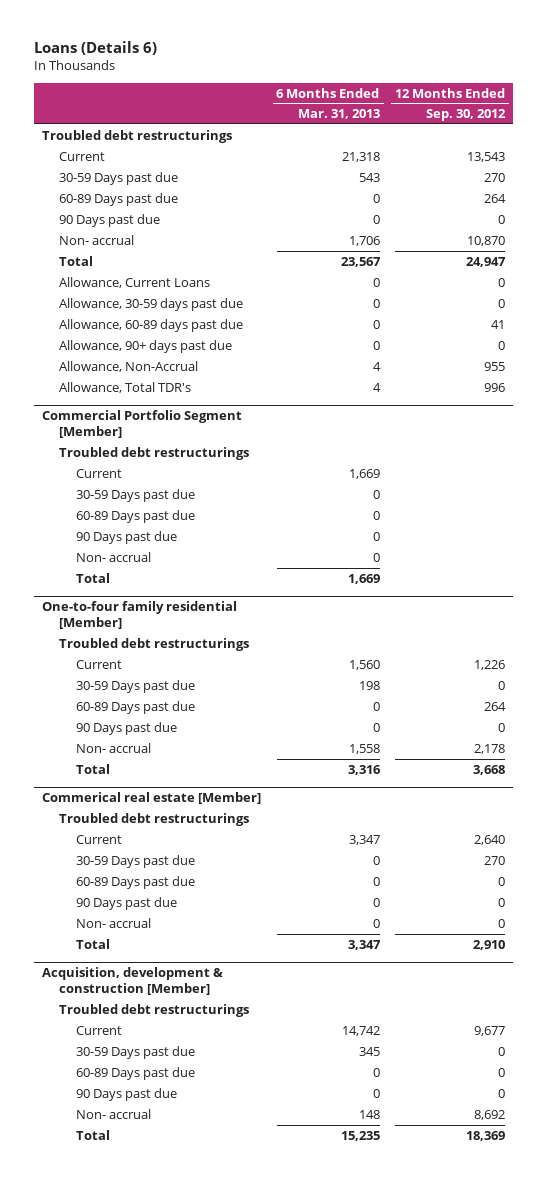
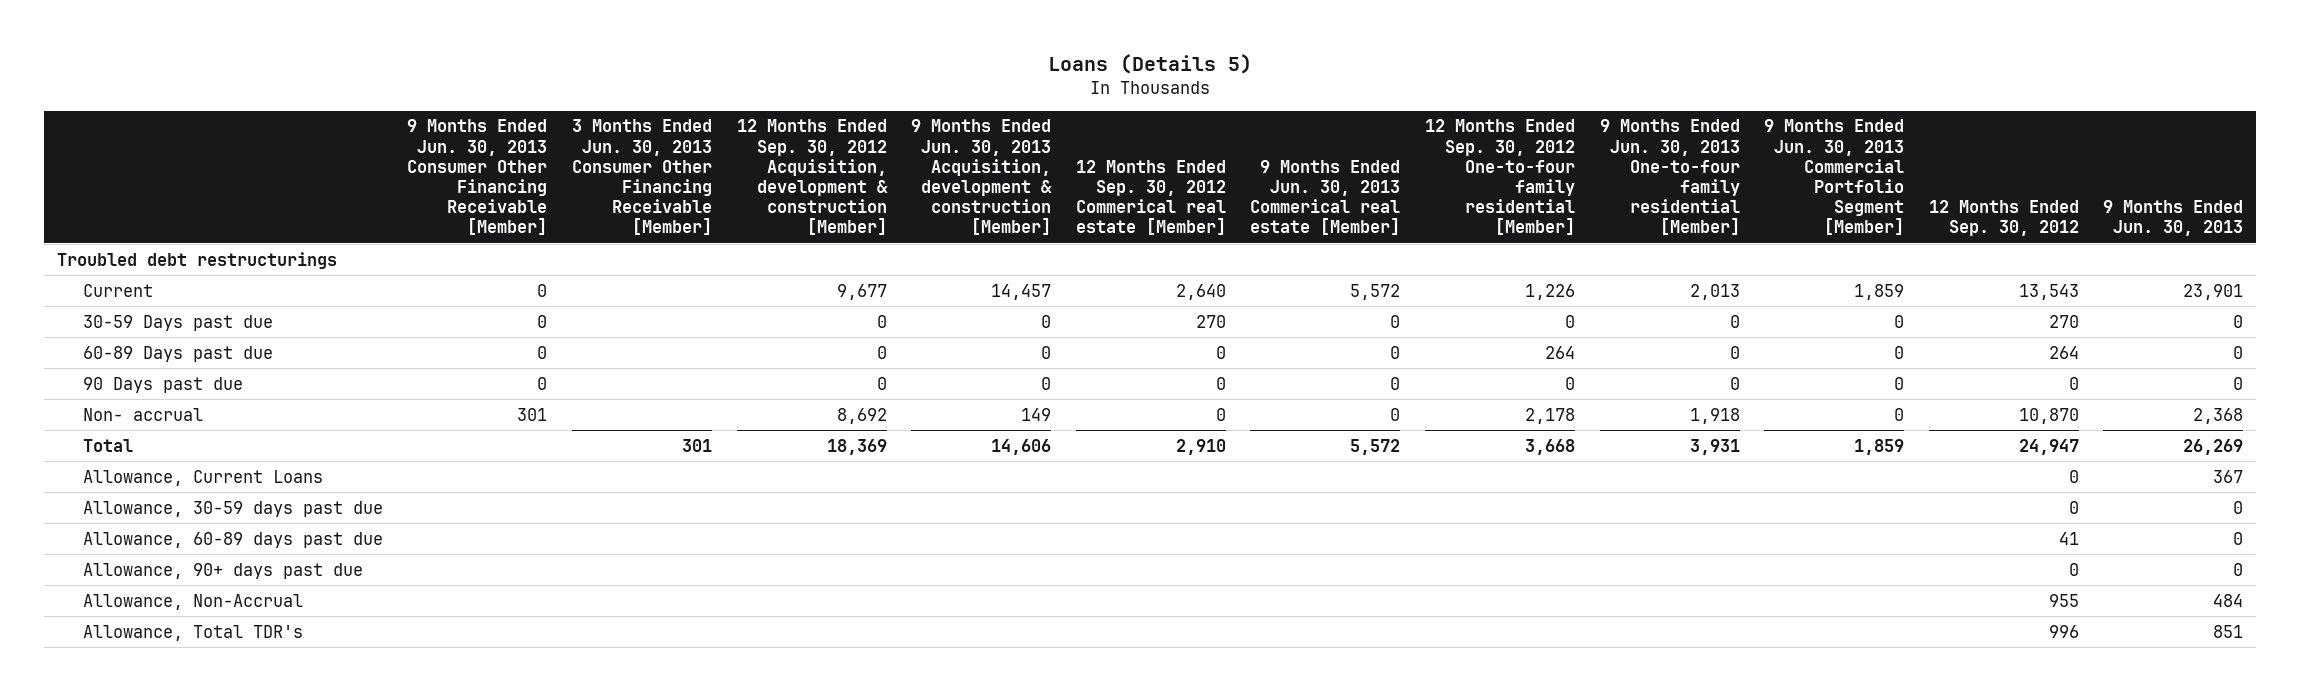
- Loans (Details 6)
+ Loans (Details 5)
- | 6 Months Ended Mar. 31, 2013 | 12 Months Ended Sep. 30, 2012
+ | 9 Months Ended Jun. 30, 2013 Consumer Other Financing Receivable [Member] | 3 Months Ended Jun. 30, 2013 Consumer Other Financing Receivable [Member] | 12 Months Ended Sep. 30, 2012 Acquisition, development & construction [Member] | 9 Months Ended Jun. 30, 2013 Acquisition, development & construction [Member] | 12 Months Ended Sep. 30, 2012 Commerical real estate [Member] | 9 Months Ended Jun. 30, 2013 Commerical real estate [Member] | 12 Months Ended Sep. 30, 2012 One-to-four family residential [Member] | 9 Months Ended Jun. 30, 2013 One-to-four family residential [Member] | 9 Months Ended Jun. 30, 2013 Commercial Portfolio Segment [Member] | 12 Months Ended Sep. 30, 2012 | 9 Months Ended Jun. 30, 2013
- Commercial Portfolio Segment [Member]
- Troubled debt restructurings
- Current | 1,669 |
- 30-59 Days past due | 0 |
- 60-89 Days past due | 0 |
- 90 Days past due | 0 |
- Non- accrual | 0 |
- Total | 1,669 |
- One-to-four family residential [Member]
- Troubled debt restructurings
- Current | 1,560 | 1,226
- 30-59 Days past due | 198 | 0
- 60-89 Days past due | 0 | 264
- 90 Days past due | 0 | 0
- Non- accrual | 1,558 | 2,178
- Total | 3,316 | 3,668
- Commerical real estate [Member]
- Troubled debt restructurings
- Current | 3,347 | 2,640
- 30-59 Days past due | 0 | 270
- 60-89 Days past due | 0 | 0
- 90 Days past due | 0 | 0
- Non- accrual | 0 | 0
- Total | 3,347 | 2,910
- Acquisition, development & construction [Member]
- Troubled debt restructurings
- Current | 14,742 | 9,677
- 30-59 Days past due | 345 | 0
- 60-89 Days past due | 0 | 0
- 90 Days past due | 0 | 0
- Non- accrual | 148 | 8,692
- Total | 15,235 | 18,369

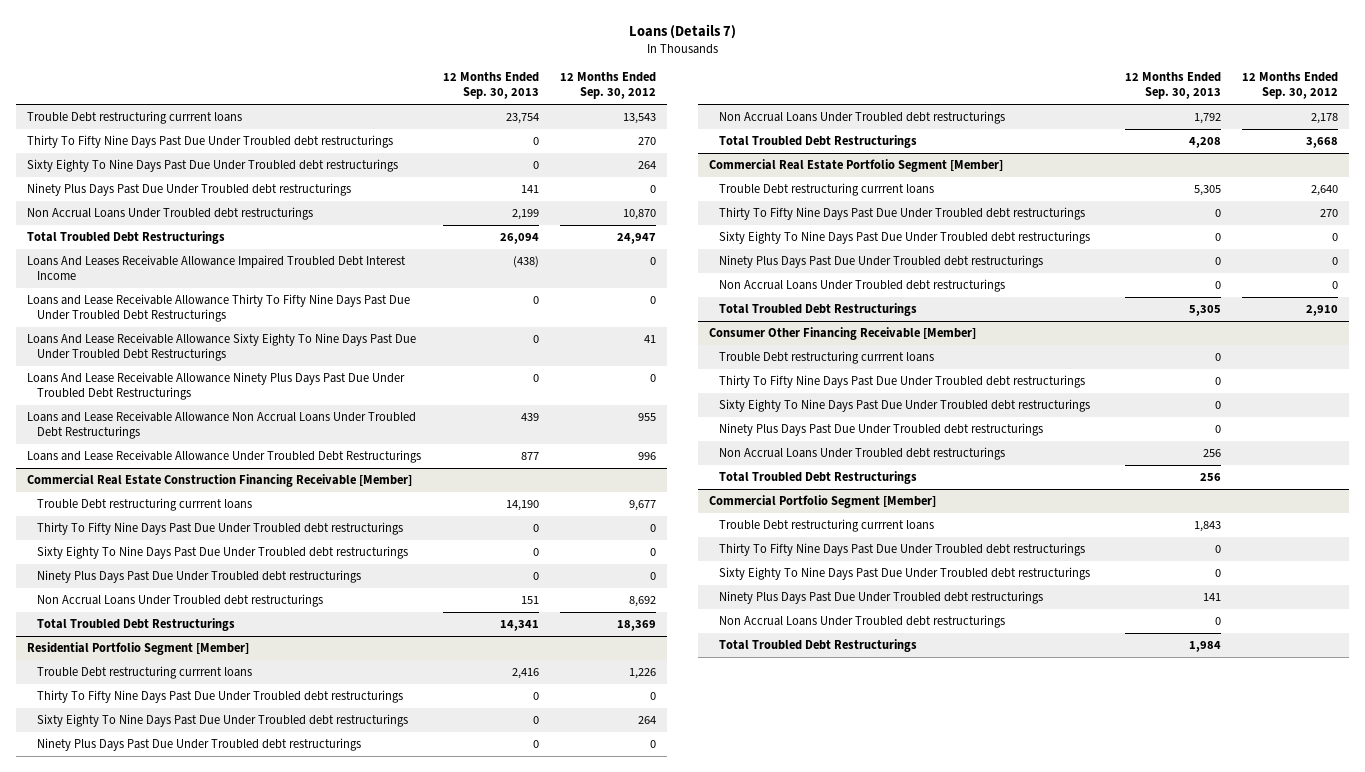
- Loans (Details 5)
+ Loans (Details 7)
- | 9 Months Ended Jun. 30, 2013 Consumer Other Financing Receivable [Member] | 3 Months Ended Jun. 30, 2013 Consumer Other Financing Receivable [Member] | 12 Months Ended Sep. 30, 2012 Acquisition, development & construction [Member] | 9 Months Ended Jun. 30, 2013 Acquisition, development & construction [Member] | 12 Months Ended Sep. 30, 2012 Commerical real estate [Member] | 9 Months Ended Jun. 30, 2013 Commerical real estate [Member] | 12 Months Ended Sep. 30, 2012 One-to-four family residential [Member] | 9 Months Ended Jun. 30, 2013 One-to-four family residential [Member] | 9 Months Ended Jun. 30, 2013 Commercial Portfolio Segment [Member] | 12 Months Ended Sep. 30, 2012 | 9 Months Ended Jun. 30, 2013
+ | 12 Months Ended Sep. 30, 2013 | 12 Months Ended Sep. 30, 2012
- Troubled debt restructurings
- Current | 0 | | 9,677 | 14,457 | 2,640 | 5,572 | 1,226 | 2,013 | 1,859 | 13,543 | 23,901
- 30-59 Days past due | 0 | | 0 | 0 | 270 | 0 | 0 | 0 | 0 | 270 | 0
- 60-89 Days past due | 0 | | 0 | 0 | 0 | 0 | 264 | 0 | 0 | 264 | 0
- 90 Days past due | 0 | | 0 | 0 | 0 | 0 | 0 | 0 | 0 | 0 | 0
- Non- accrual | 301 | | 8,692 | 149 | 0 | 0 | 2,178 | 1,918 | 0 | 10,870 | 2,368
- Total | | 301 | 18,369 | 14,606 | 2,910 | 5,572 | 3,668 | 3,931 | 1,859 | 24,947 | 26,269
- Allowance, Current Loans | | | | | | | | | | 0 | 367
- Allowance, 30-59 days past due | | | | | | | | | | 0 | 0
- Allowance, 60-89 days past due | | | | | | | | | | 41 | 0
- Allowance, 90+ days past due | | | | | | | | | | 0 | 0
- Allowance, Non-Accrual | | | | | | | | | | 955 | 484
- Allowance, Total TDR's | | | | | | | | | | 996 | 851
+ Trouble Debt restructuring currrent loans | 23,754 | 13,543
+ Thirty To Fifty Nine Days Past Due Under Troubled debt restructurings | 0 | 270
+ Sixty Eighty To Nine Days Past Due Under Troubled debt restructurings | 0 | 264
+ Ninety Plus Days Past Due Under Troubled debt restructurings | 141 | 0
+ Non Accrual Loans Under Troubled debt restructurings | 2,199 | 10,870
+ Total Troubled Debt Restructurings | 26,094 | 24,947
+ Loans And Leases Receivable Allowance Impaired Troubled Debt Interest Income | (438) | 0
+ Loans and Lease Receivable Allowance Thirty To Fifty Nine Days Past Due Under Troubled Debt Restructurings | 0 | 0
+ Loans And Lease Receivable Allowance Sixty Eighty To Nine Days Past Due Under Troubled Debt Restructurings | 0 | 41
+ Loans And Lease Receivable Allowance Ninety Plus Days Past Due Under Troubled Debt Restructurings | 0 | 0
+ Loans and Lease Receivable Allowance Non Accrual Loans Under Troubled Debt Restructurings | 439 | 955
+ Loans and Lease Receivable Allowance Under Troubled Debt Restructurings | 877 | 996
+ Commercial Real Estate Construction Financing Receivable [Member]
+ Trouble Debt restructuring currrent loans | 14,190 | 9,677
+ Thirty To Fifty Nine Days Past Due Under Troubled debt restructurings | 0 | 0
+ Sixty Eighty To Nine Days Past Due Under Troubled debt restructurings | 0 | 0
+ Ninety Plus Days Past Due Under Troubled debt restructurings | 0 | 0
+ Non Accrual Loans Under Troubled debt restructurings | 151 | 8,692
+ Total Troubled Debt Restructurings | 14,341 | 18,369
+ Residential Portfolio Segment [Member]
+ Trouble Debt restructuring currrent loans | 2,416 | 1,226
+ Thirty To Fifty Nine Days Past Due Under Troubled debt restructurings | 0 | 0
+ Sixty Eighty To Nine Days Past Due Under Troubled debt restructurings | 0 | 264
+ Ninety Plus Days Past Due Under Troubled debt restructurings | 0 | 0
+ Non Accrual Loans Under Troubled debt restructurings | 1,792 | 2,178
+ Total Troubled Debt Restructurings | 4,208 | 3,668
+ Commercial Real Estate Portfolio Segment [Member]
+ Trouble Debt restructuring currrent loans | 5,305 | 2,640
+ Thirty To Fifty Nine Days Past Due Under Troubled debt restructurings | 0 | 270
+ Sixty Eighty To Nine Days Past Due Under Troubled debt restructurings | 0 | 0
+ Ninety Plus Days Past Due Under Troubled debt restructurings | 0 | 0
+ Non Accrual Loans Under Troubled debt restructurings | 0 | 0
+ Total Troubled Debt Restructurings | 5,305 | 2,910
+ Consumer Other Financing Receivable [Member]
+ Trouble Debt restructuring currrent loans | 0 |
+ Thirty To Fifty Nine Days Past Due Under Troubled debt restructurings | 0 |
+ Sixty Eighty To Nine Days Past Due Under Troubled debt restructurings | 0 |
+ Ninety Plus Days Past Due Under Troubled debt restructurings | 0 |
+ Non Accrual Loans Under Troubled debt restructurings | 256 |
+ Total Troubled Debt Restructurings | 256 |
+ Commercial Portfolio Segment [Member]
+ Trouble Debt restructuring currrent loans | 1,843 |
+ Thirty To Fifty Nine Days Past Due Under Troubled debt restructurings | 0 |
+ Sixty Eighty To Nine Days Past Due Under Troubled debt restructurings | 0 |
+ Ninety Plus Days Past Due Under Troubled debt restructurings | 141 |
+ Non Accrual Loans Under Troubled debt restructurings | 0 |
+ Total Troubled Debt Restructurings | 1,984 |

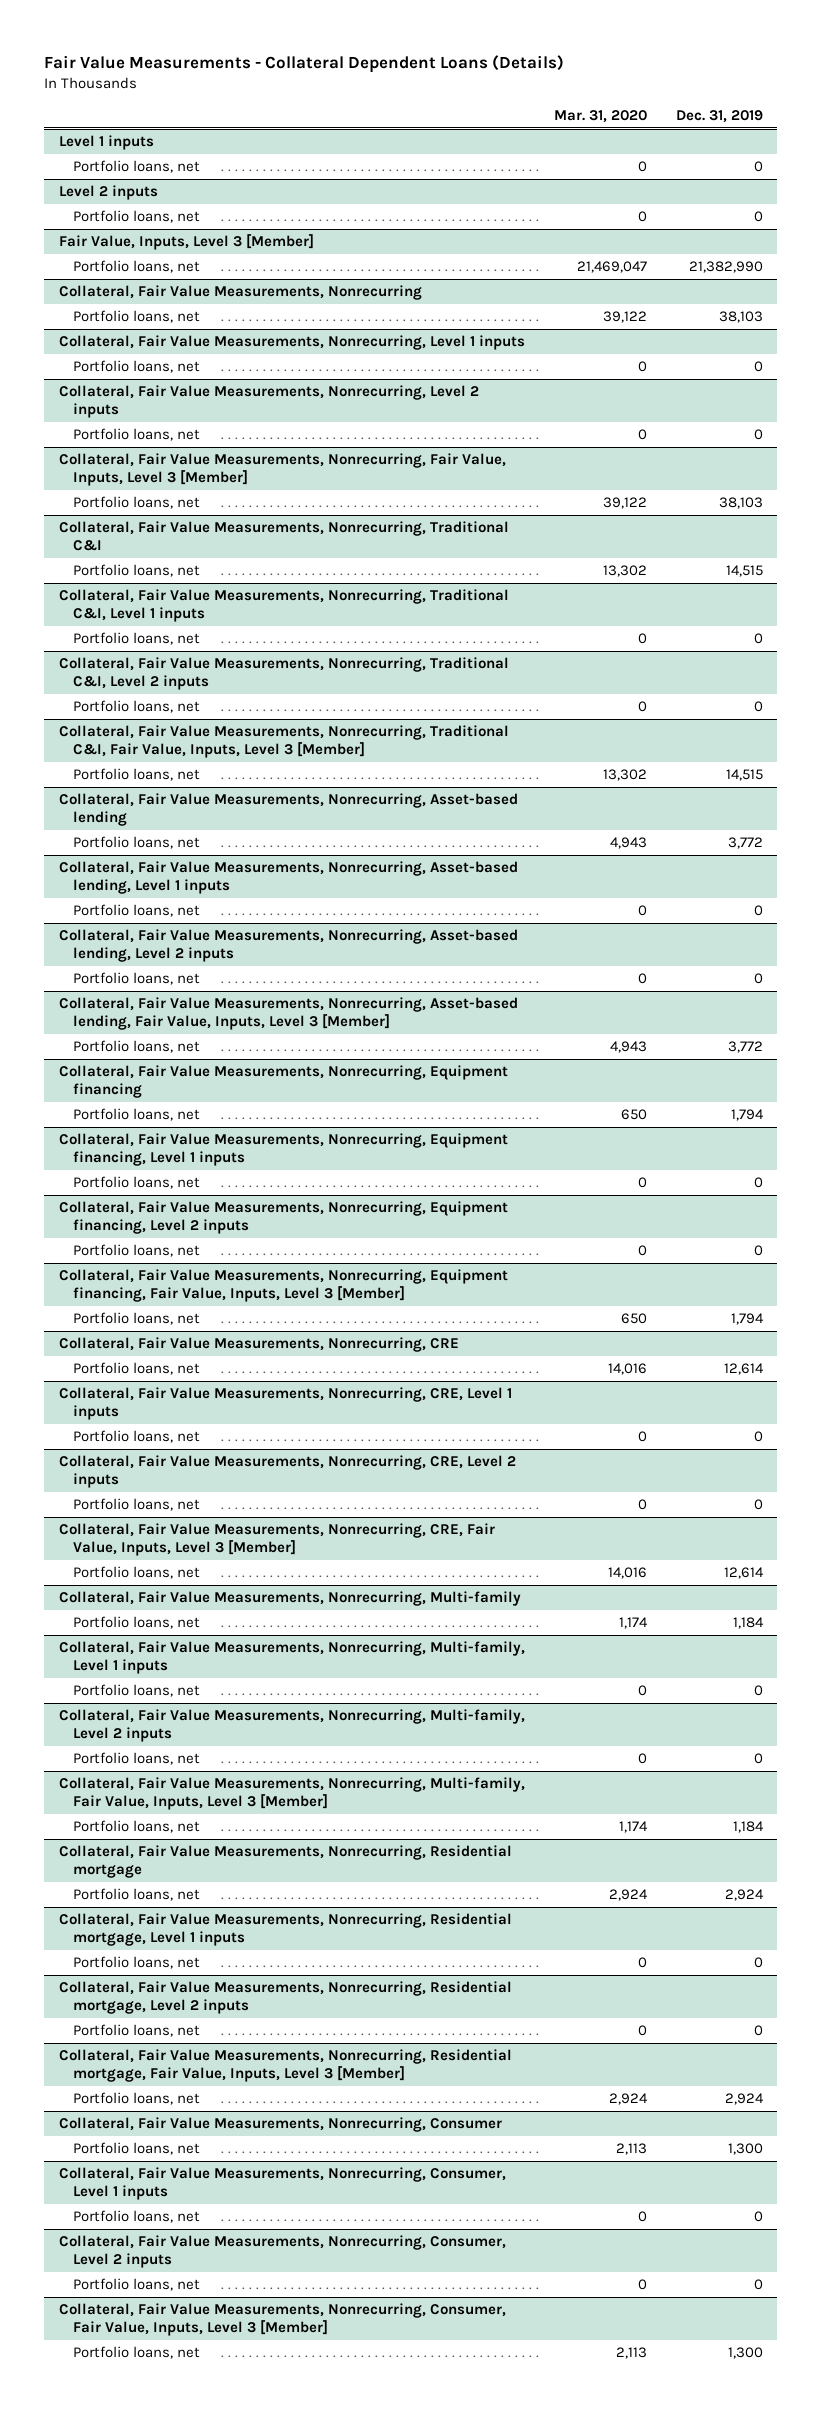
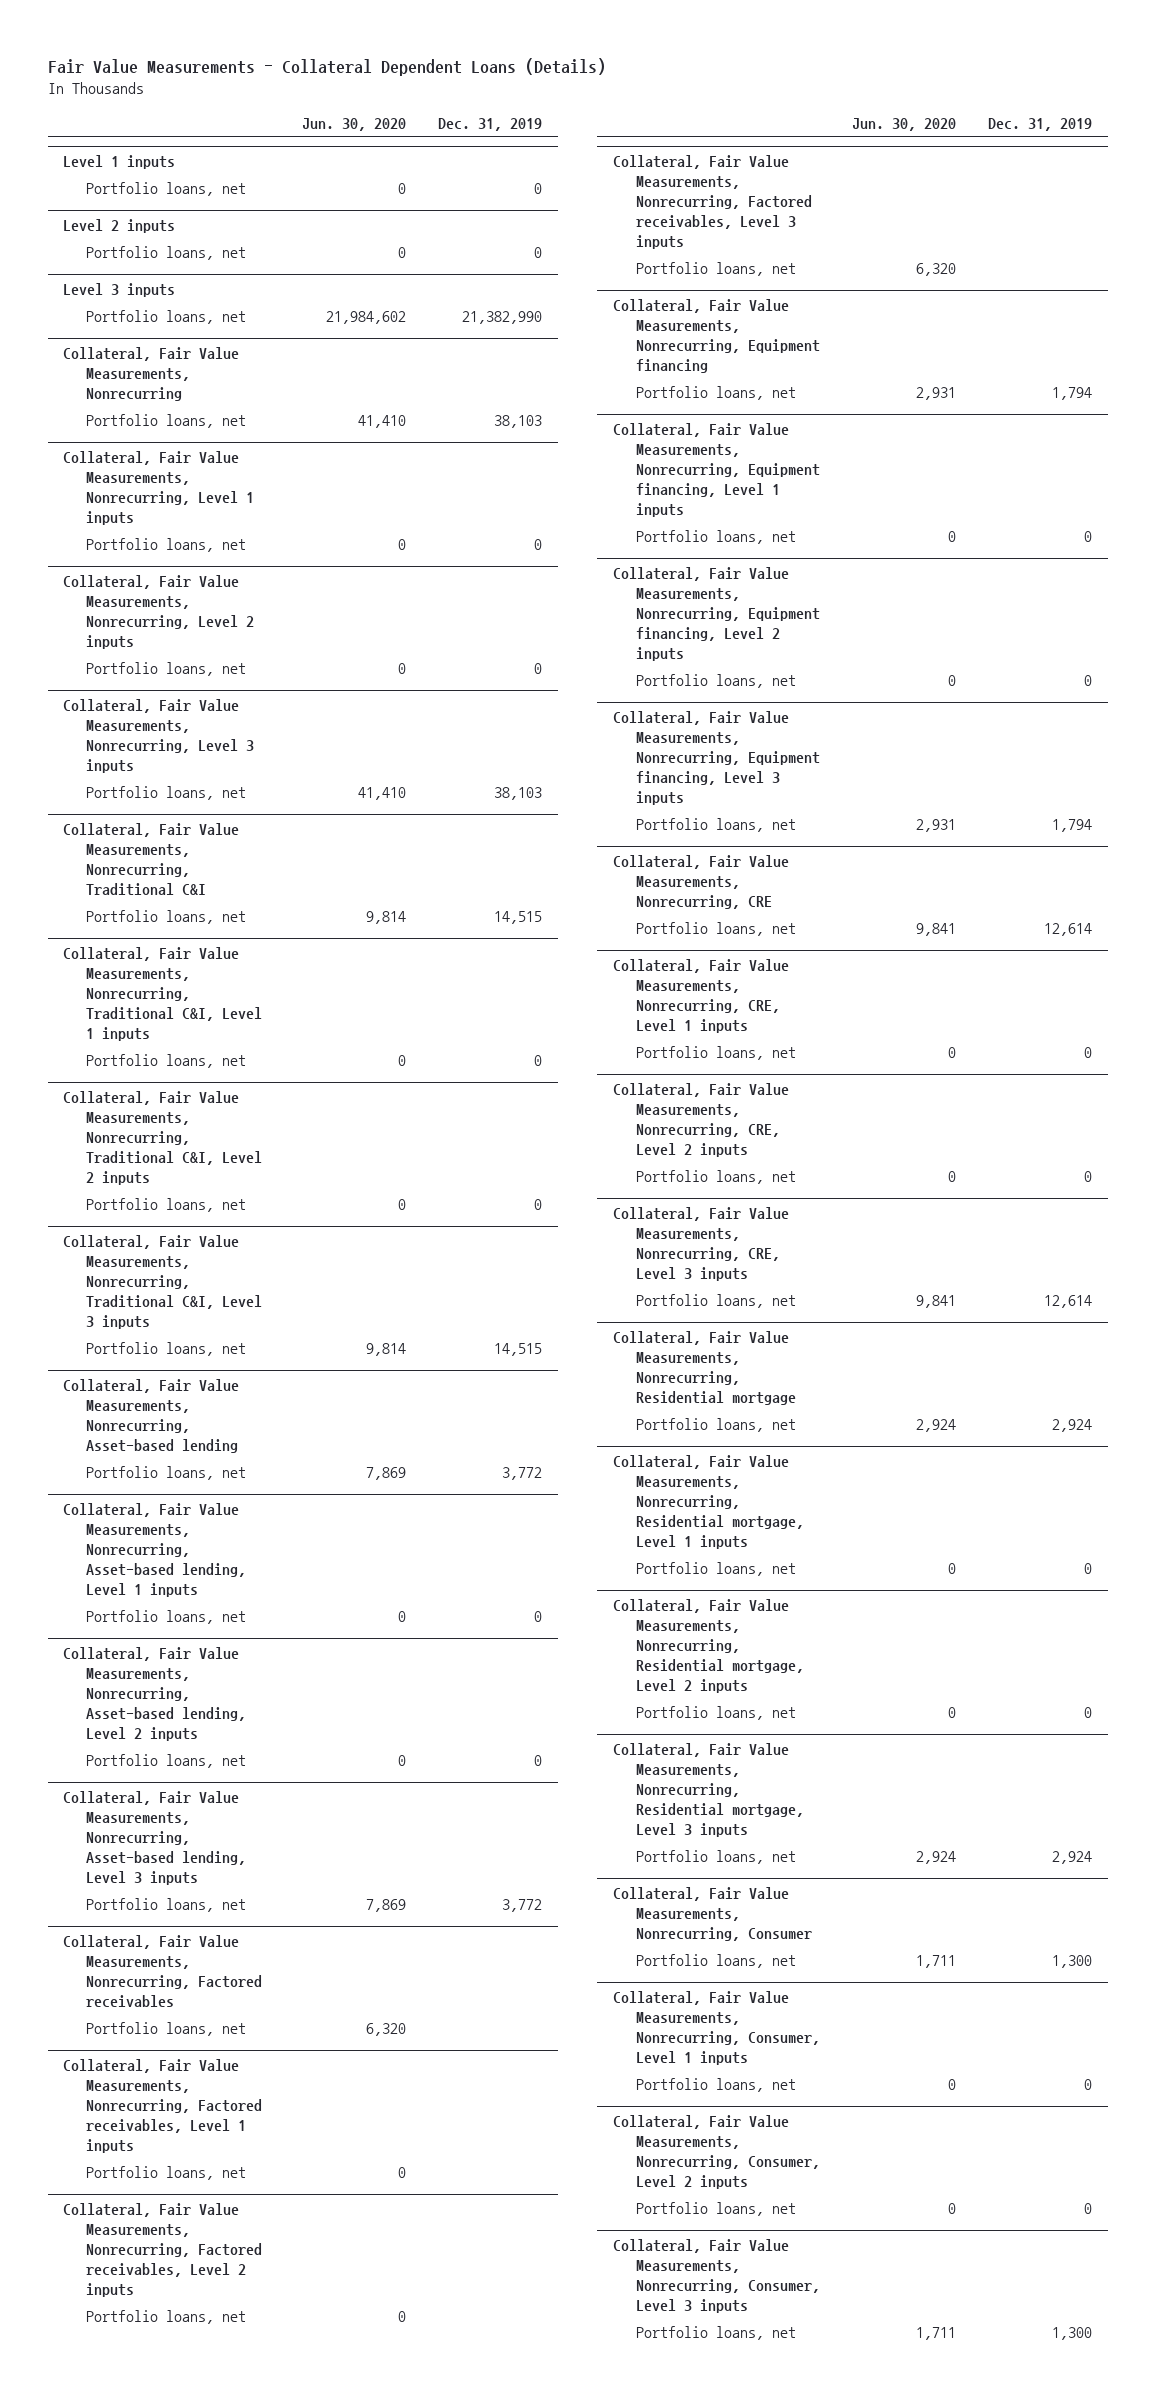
- | Mar. 31, 2020 | Dec. 31, 2019
+ | Jun. 30, 2020 | Dec. 31, 2019
- Fair Value, Inputs, Level 3 [Member]
+ Level 3 inputs
- Collateral, Fair Value Measurements, Nonrecurring, Fair Value, Inputs, Level 3 [Member]
+ Collateral, Fair Value Measurements, Nonrecurring, Level 3 inputs
- Collateral, Fair Value Measurements, Nonrecurring, Traditional C&I, Fair Value, Inputs, Level 3 [Member]
+ Collateral, Fair Value Measurements, Nonrecurring, Traditional C&I, Level 3 inputs
- Collateral, Fair Value Measurements, Nonrecurring, Asset-based lending, Fair Value, Inputs, Level 3 [Member]
+ Collateral, Fair Value Measurements, Nonrecurring, Asset-based lending, Level 3 inputs
+ Collateral, Fair Value Measurements, Nonrecurring, Factored receivables
+ Portfolio loans, net | 6,320 |
+ Collateral, Fair Value Measurements, Nonrecurring, Factored receivables, Level 1 inputs
+ Portfolio loans, net | 0 |
+ Collateral, Fair Value Measurements, Nonrecurring, Factored receivables, Level 2 inputs
+ Portfolio loans, net | 0 |
+ Collateral, Fair Value Measurements, Nonrecurring, Factored receivables, Level 3 inputs
+ Portfolio loans, net | 6,320 |
- Collateral, Fair Value Measurements, Nonrecurring, Equipment financing, Fair Value, Inputs, Level 3 [Member]
+ Collateral, Fair Value Measurements, Nonrecurring, Equipment financing, Level 3 inputs
- Collateral, Fair Value Measurements, Nonrecurring, CRE, Fair Value, Inputs, Level 3 [Member]
+ Collateral, Fair Value Measurements, Nonrecurring, CRE, Level 3 inputs
- Collateral, Fair Value Measurements, Nonrecurring, Multi-family
- Portfolio loans, net | 1,174 | 1,184
- Collateral, Fair Value Measurements, Nonrecurring, Multi-family, Level 1 inputs
- Portfolio loans, net | 0 | 0
- Collateral, Fair Value Measurements, Nonrecurring, Multi-family, Level 2 inputs
- Portfolio loans, net | 0 | 0
- Collateral, Fair Value Measurements, Nonrecurring, Multi-family, Fair Value, Inputs, Level 3 [Member]
- Portfolio loans, net | 1,174 | 1,184
- Collateral, Fair Value Measurements, Nonrecurring, Residential mortgage, Fair Value, Inputs, Level 3 [Member]
+ Collateral, Fair Value Measurements, Nonrecurring, Residential mortgage, Level 3 inputs
- Collateral, Fair Value Measurements, Nonrecurring, Consumer, Fair Value, Inputs, Level 3 [Member]
+ Collateral, Fair Value Measurements, Nonrecurring, Consumer, Level 3 inputs

